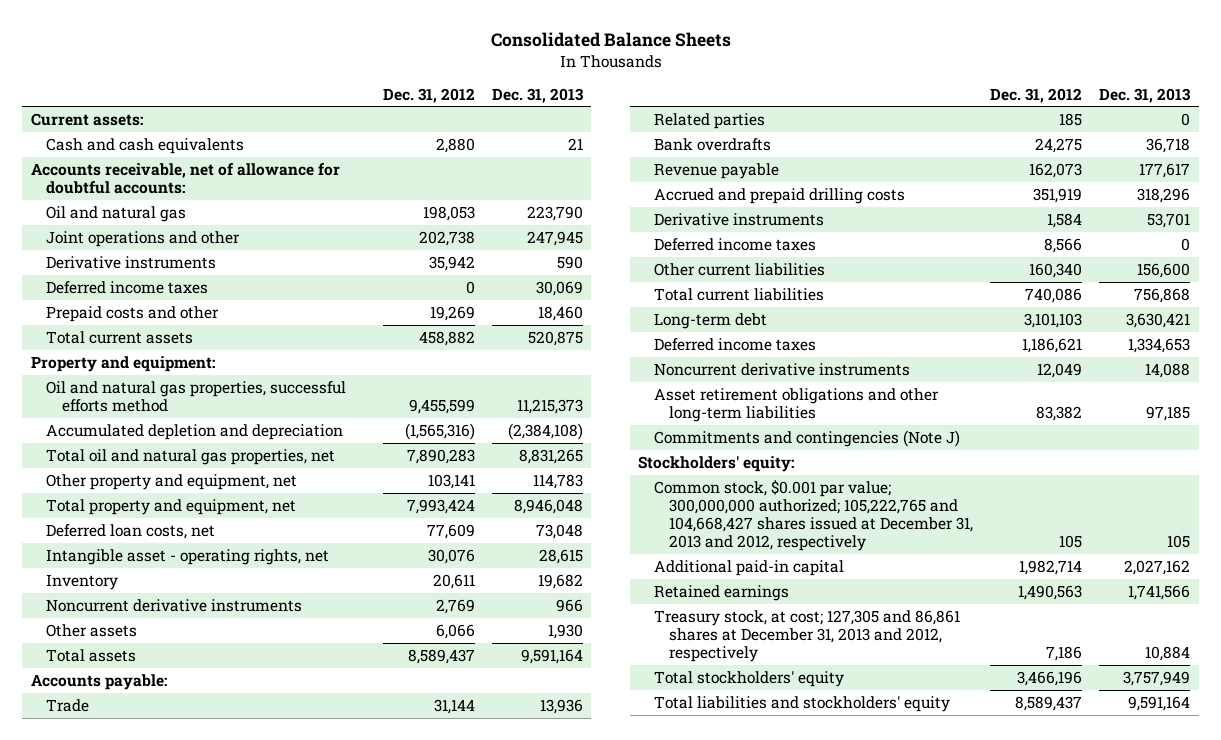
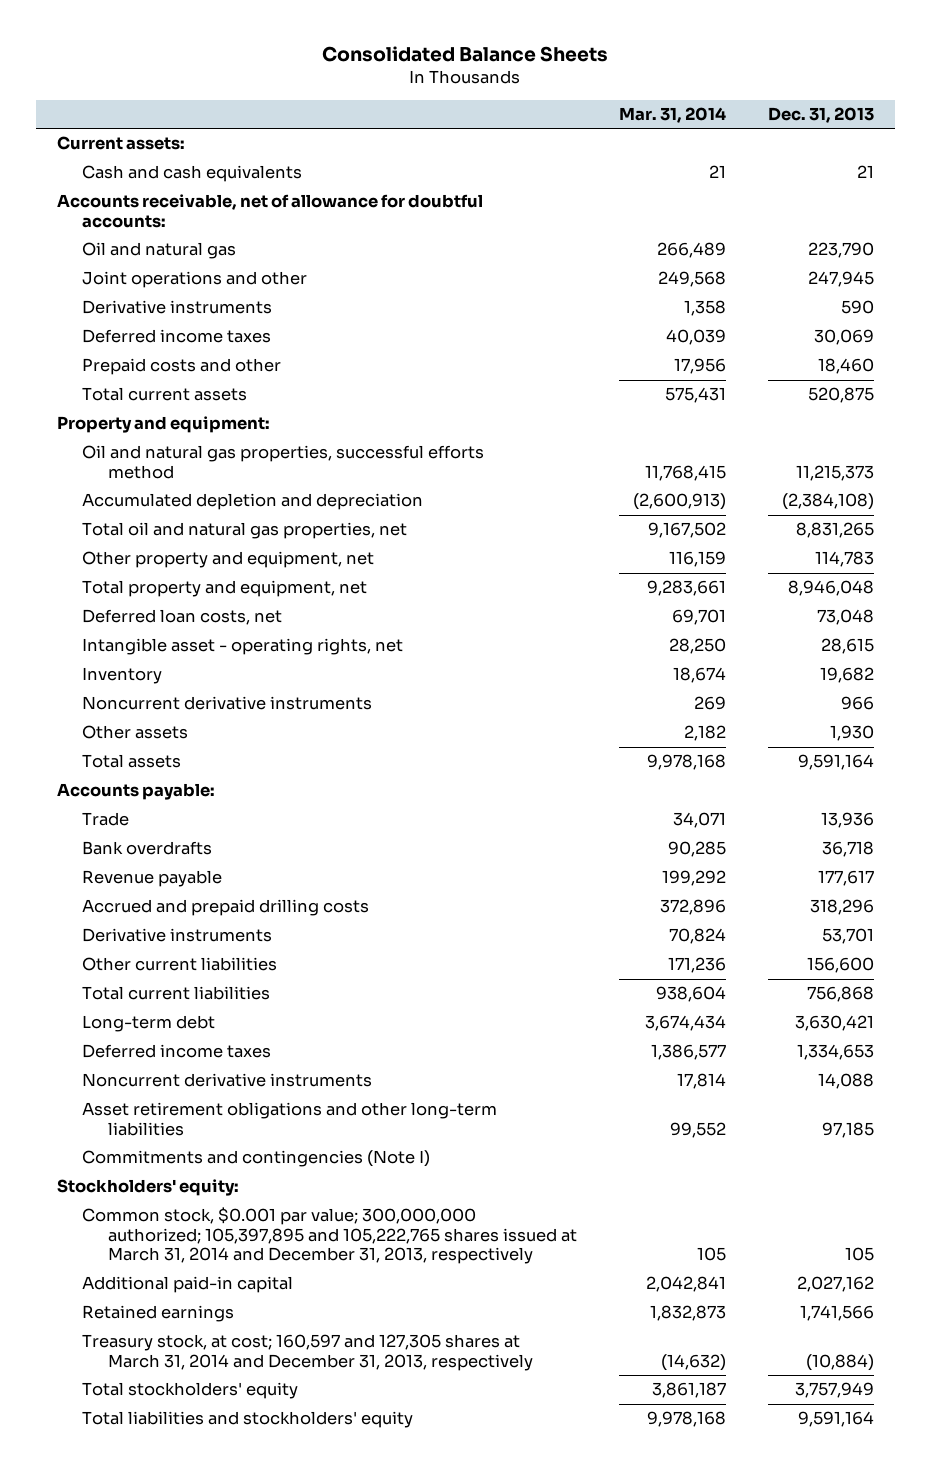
- | Dec. 31, 2012 | Dec. 31, 2013
+ | Mar. 31, 2014 | Dec. 31, 2013
- Related parties | 185 | 0
- Deferred income taxes | 8,566 | 0
- Commitments and contingencies (Note J)
+ Commitments and contingencies (Note I)
- Common stock, $0.001 par value; 300,000,000 authorized; 105,222,765 and 104,668,427 shares issued at December 31, 2013 and 2012, respectively | 105 | 105
+ Common stock, $0.001 par value; 300,000,000 authorized; 105,397,895 and 105,222,765 shares issued at March 31, 2014 and December 31, 2013, respectively | 105 | 105
- Treasury stock, at cost; 127,305 and 86,861 shares at December 31, 2013 and 2012, respectively | 7,186 | 10,884
+ Treasury stock, at cost; 160,597 and 127,305 shares at March 31, 2014 and December 31, 2013, respectively | (14,632) | (10,884)

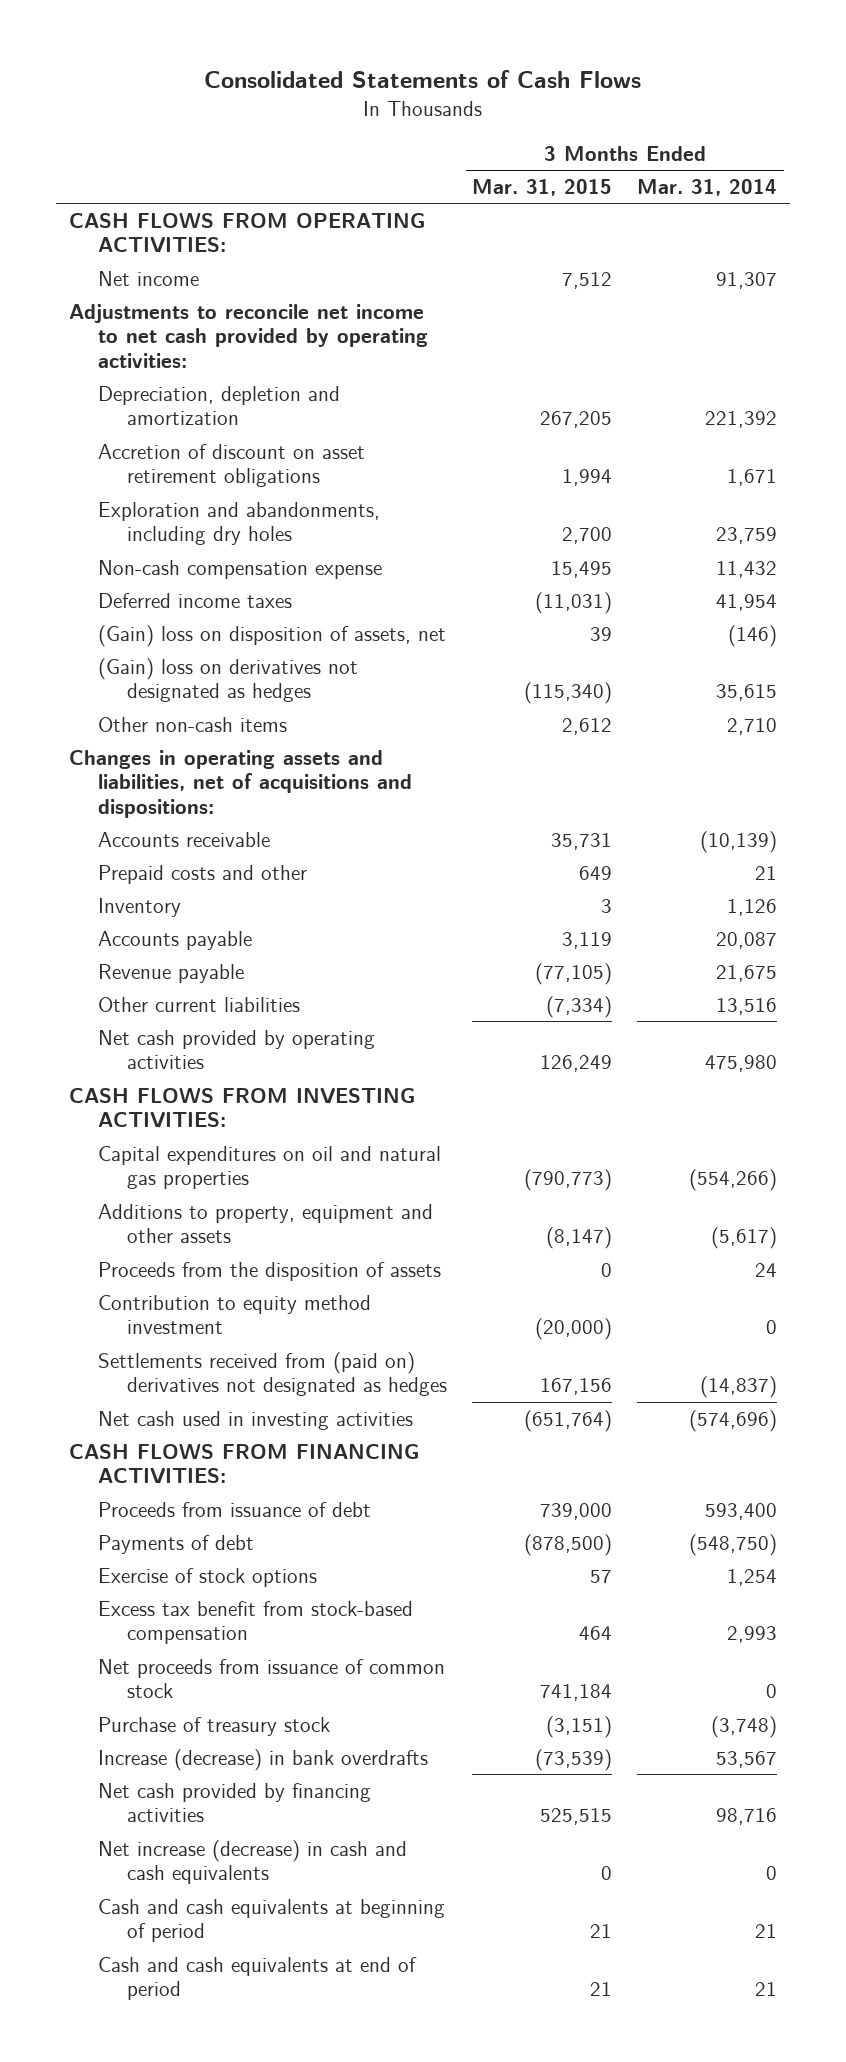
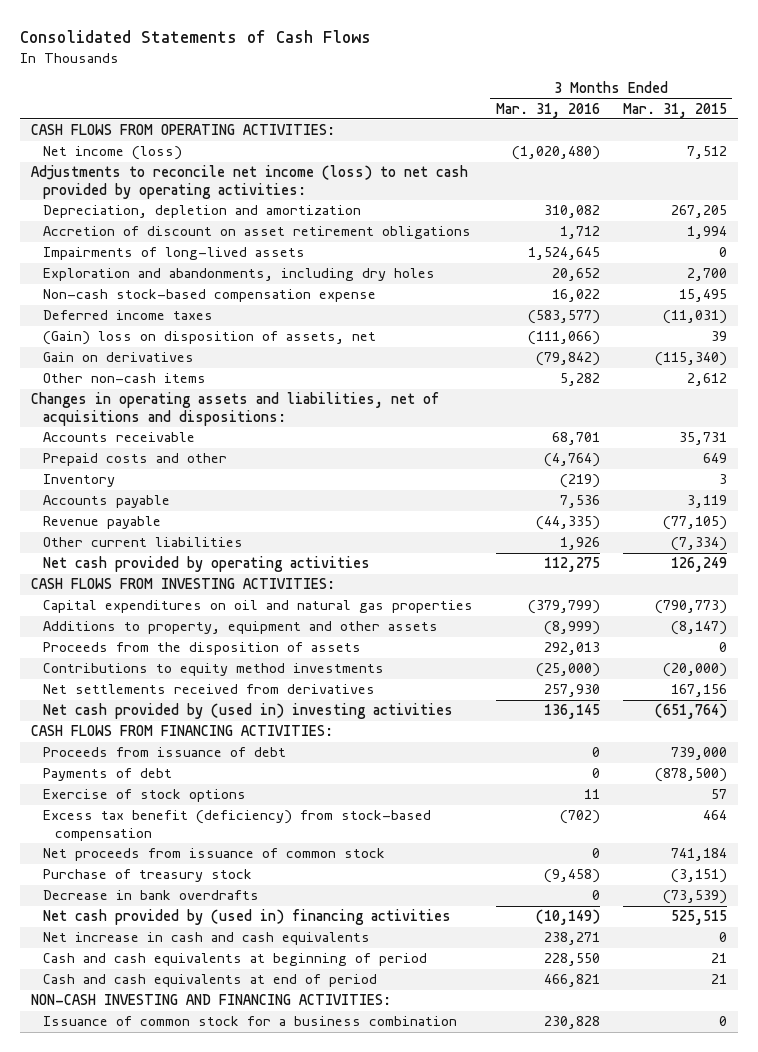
- | 3 Months Ended Mar. 31, 2015 | 3 Months Ended Mar. 31, 2014
+ | 3 Months Ended Mar. 31, 2016 | 3 Months Ended Mar. 31, 2015
- Net income | 7,512 | 91,307
- Adjustments to reconcile net income to net cash provided by operating activities:
+ Net income (loss) | (1,020,480) | 7,512
+ Adjustments to reconcile net income (loss) to net cash provided by operating activities:
+ Impairments of long-lived assets | 1,524,645 | 0
- Non-cash compensation expense | 15,495 | 11,432
+ Non-cash stock-based compensation expense | 16,022 | 15,495
- (Gain) loss on derivatives not designated as hedges | (115,340) | 35,615
+ Gain on derivatives | (79,842) | (115,340)
- Contribution to equity method investment | (20,000) | 0
- Settlements received from (paid on) derivatives not designated as hedges | 167,156 | (14,837)
- Net cash used in investing activities | (651,764) | (574,696)
+ Contributions to equity method investments | (25,000) | (20,000)
+ Net settlements received from derivatives | 257,930 | 167,156
+ Net cash provided by (used in) investing activities | 136,145 | (651,764)
- Excess tax benefit from stock-based compensation | 464 | 2,993
+ Excess tax benefit (deficiency) from stock-based compensation | (702) | 464
- Increase (decrease) in bank overdrafts | (73,539) | 53,567
- Net cash provided by financing activities | 525,515 | 98,716
- Net increase (decrease) in cash and cash equivalents | 0 | 0
+ Decrease in bank overdrafts | 0 | (73,539)
+ Net cash provided by (used in) financing activities | (10,149) | 525,515
+ Net increase in cash and cash equivalents | 238,271 | 0
+ NON-CASH INVESTING AND FINANCING ACTIVITIES:
+ Issuance of common stock for a business combination | 230,828 | 0

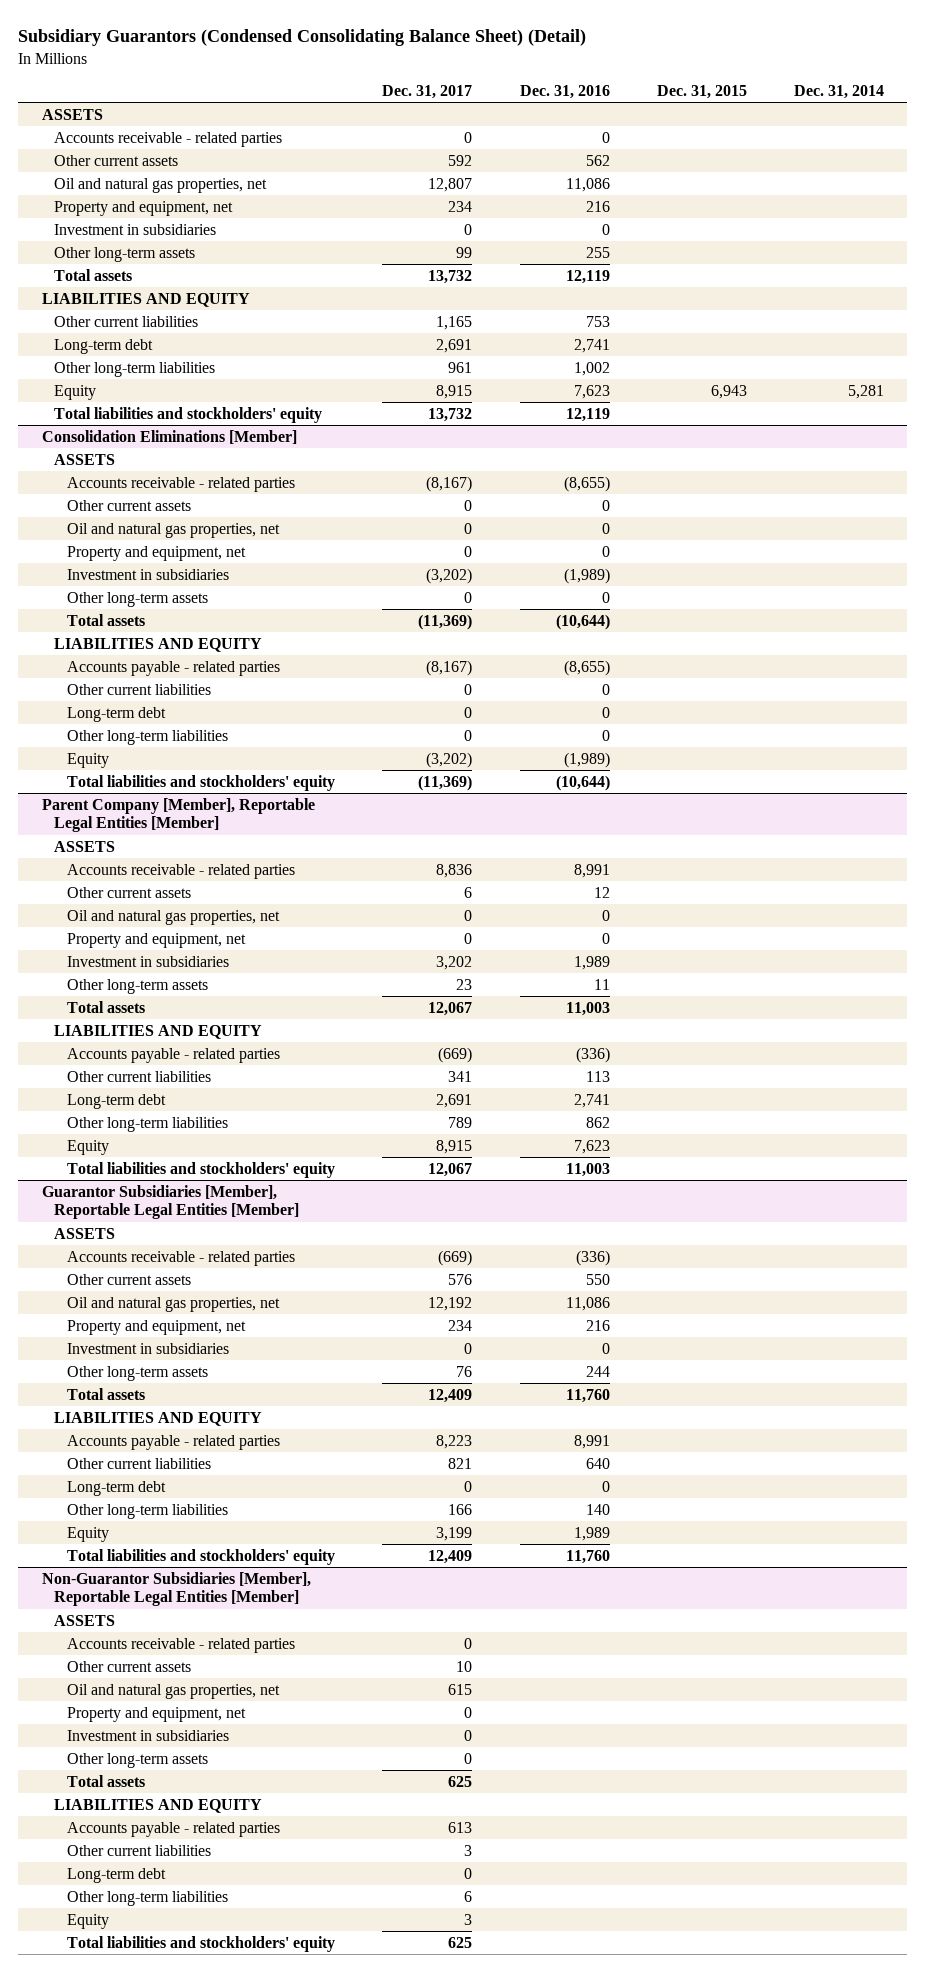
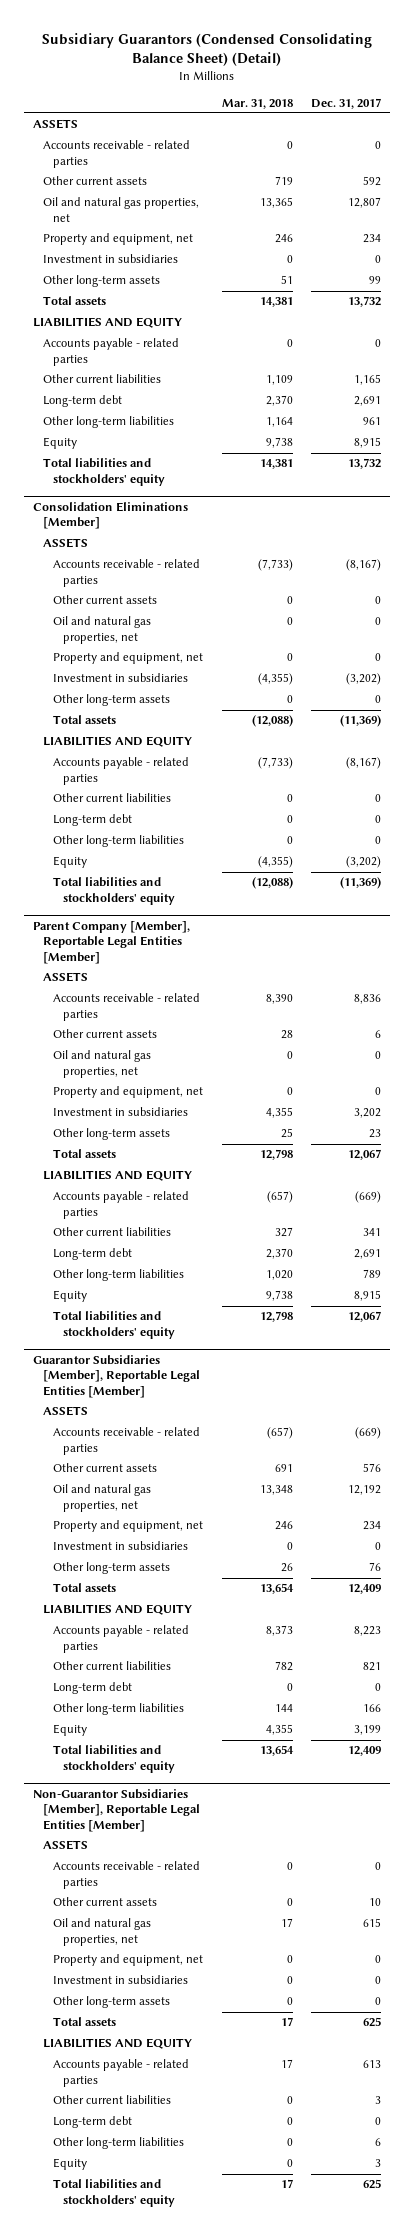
- | Dec. 31, 2017 | Dec. 31, 2016 | Dec. 31, 2015 | Dec. 31, 2014
+ | Mar. 31, 2018 | Dec. 31, 2017
+ Accounts payable - related parties | 0 | 0

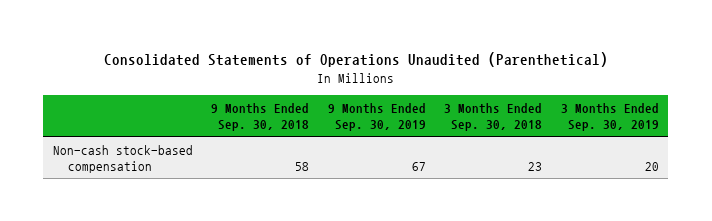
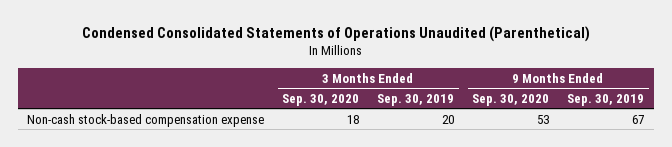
- Consolidated Statements of Operations Unaudited (Parenthetical)
+ Condensed Consolidated Statements of Operations Unaudited (Parenthetical)
- | 9 Months Ended Sep. 30, 2018 | 9 Months Ended Sep. 30, 2019 | 3 Months Ended Sep. 30, 2018 | 3 Months Ended Sep. 30, 2019
+ | 3 Months Ended Sep. 30, 2020 | 3 Months Ended Sep. 30, 2019 | 9 Months Ended Sep. 30, 2020 | 9 Months Ended Sep. 30, 2019
- Non-cash stock-based compensation | 58 | 67 | 23 | 20
+ Non-cash stock-based compensation expense | 18 | 20 | 53 | 67

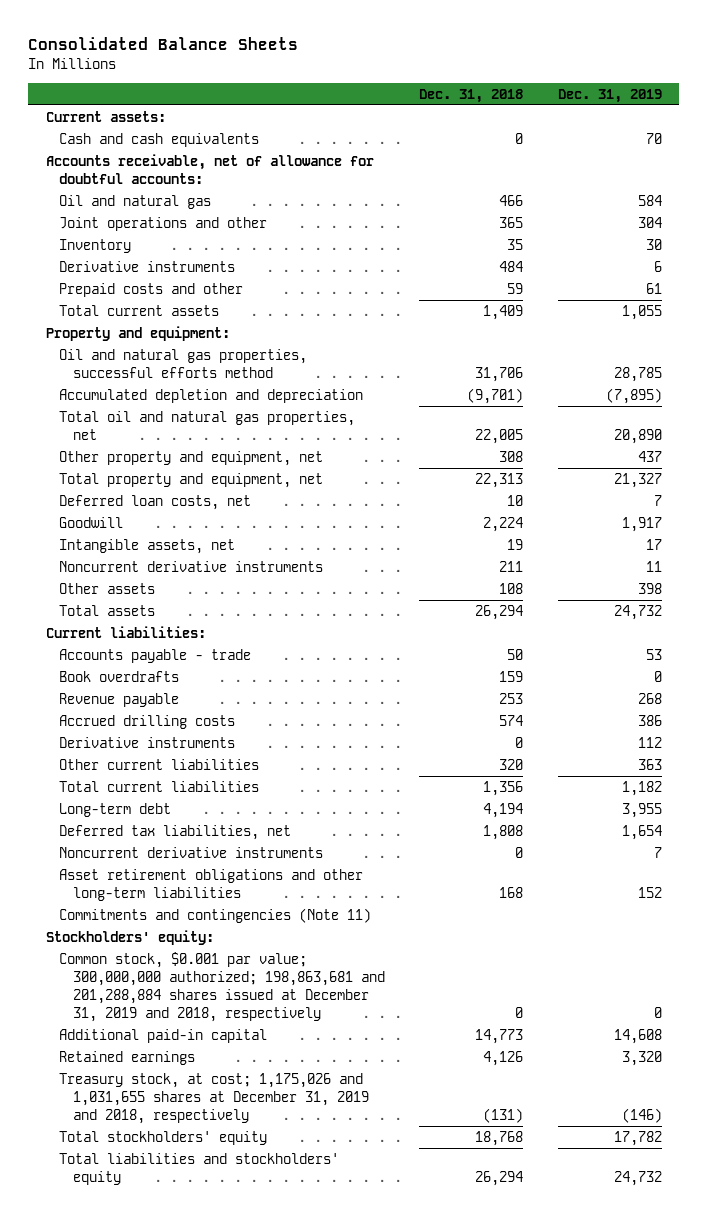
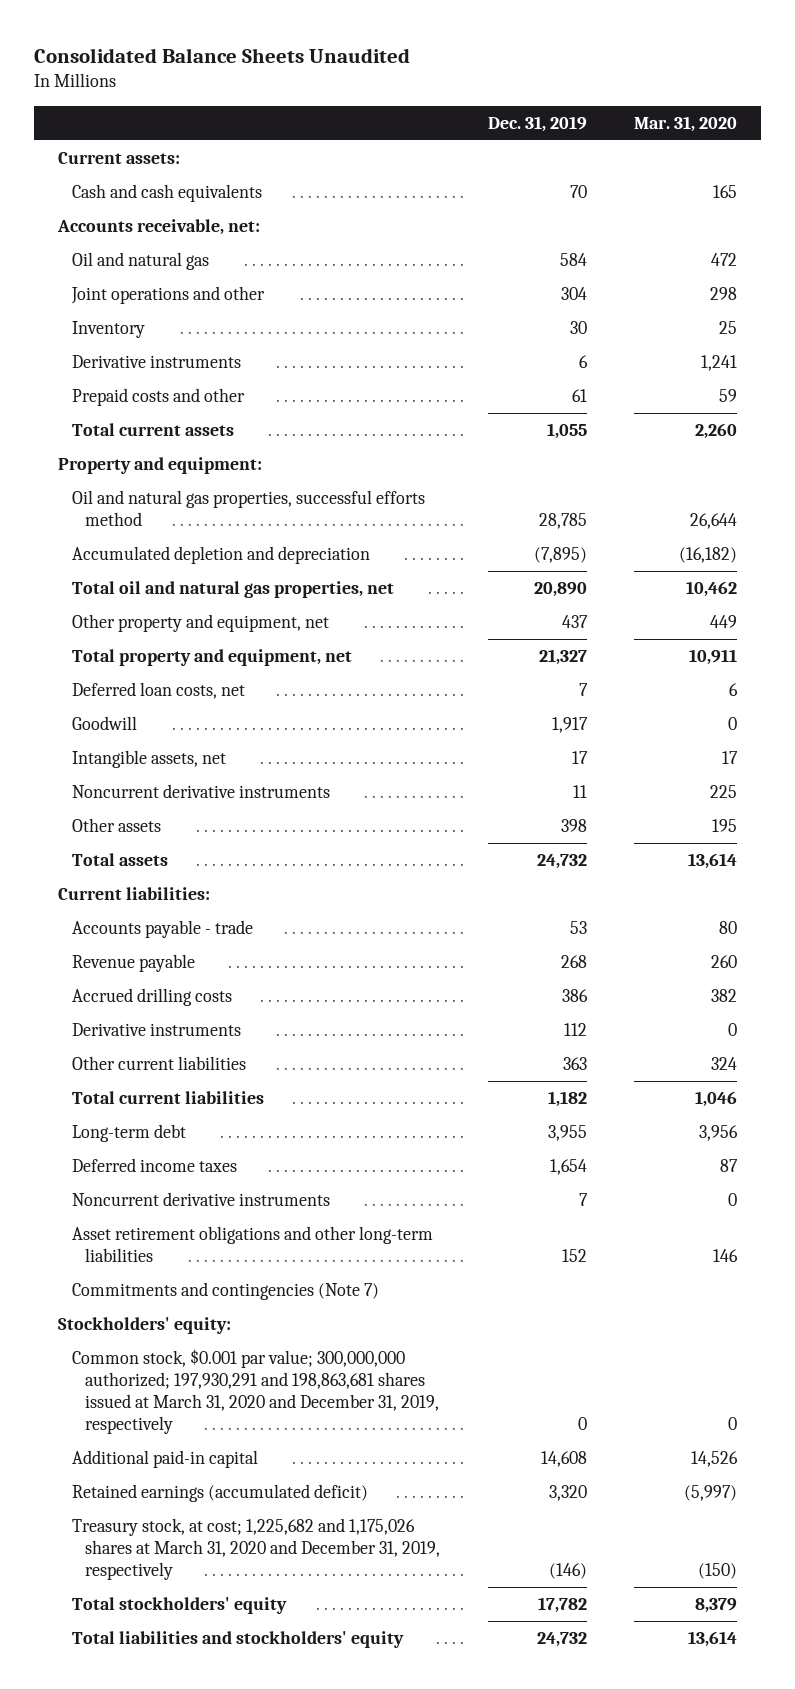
- Consolidated Balance Sheets
+ Consolidated Balance Sheets Unaudited
- | Dec. 31, 2018 | Dec. 31, 2019
+ | Dec. 31, 2019 | Mar. 31, 2020
- Accounts receivable, net of allowance for doubtful accounts:
+ Accounts receivable, net:
- Book overdrafts | 159 | 0
- Deferred tax liabilities, net | 1,808 | 1,654
+ Deferred income taxes | 1,654 | 87
- Commitments and contingencies (Note 11)
+ Commitments and contingencies (Note 7)
- Common stock, $0.001 par value; 300,000,000 authorized; 198,863,681 and 201,288,884 shares issued at December 31, 2019 and 2018, respectively | 0 | 0
+ Common stock, $0.001 par value; 300,000,000 authorized; 197,930,291 and 198,863,681 shares issued at March 31, 2020 and December 31, 2019, respectively | 0 | 0
- Retained earnings | 4,126 | 3,320
- Treasury stock, at cost; 1,175,026 and 1,031,655 shares at December 31, 2019 and 2018, respectively | (131) | (146)
+ Retained earnings (accumulated deficit) | 3,320 | (5,997)
+ Treasury stock, at cost; 1,225,682 and 1,175,026 shares at March 31, 2020 and December 31, 2019, respectively | (146) | (150)

